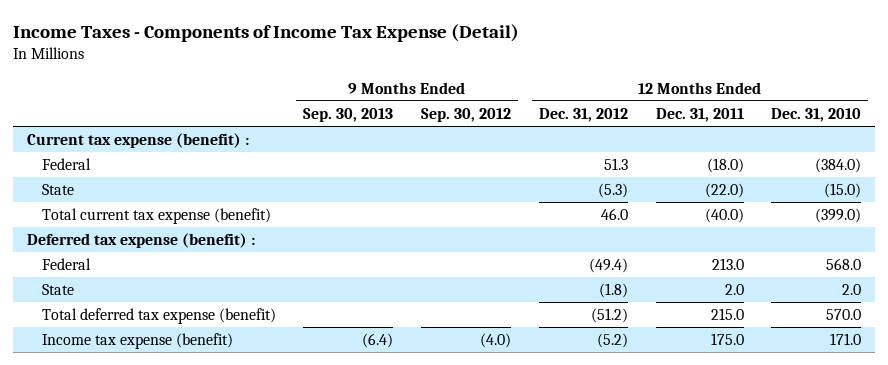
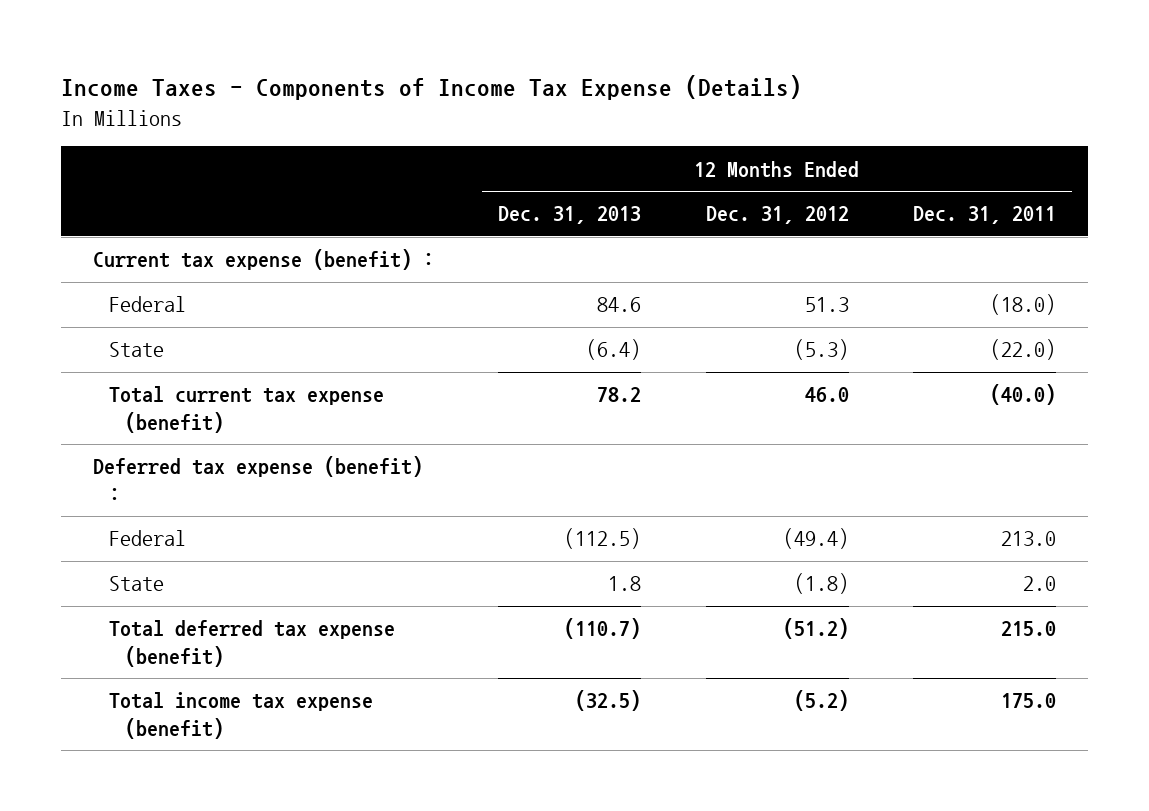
- Income Taxes - Components of Income Tax Expense (Detail)
+ Income Taxes - Components of Income Tax Expense (Details)
- | 9 Months Ended Sep. 30, 2013 | 9 Months Ended Sep. 30, 2012 | 12 Months Ended Dec. 31, 2012 | 12 Months Ended Dec. 31, 2011 | 12 Months Ended Dec. 31, 2010
+ | 12 Months Ended Dec. 31, 2013 | 12 Months Ended Dec. 31, 2012 | 12 Months Ended Dec. 31, 2011
- Income tax expense (benefit) | (6.4) | (4.0) | (5.2) | 175.0 | 171.0
+ Total income tax expense (benefit) | (32.5) | (5.2) | 175.0

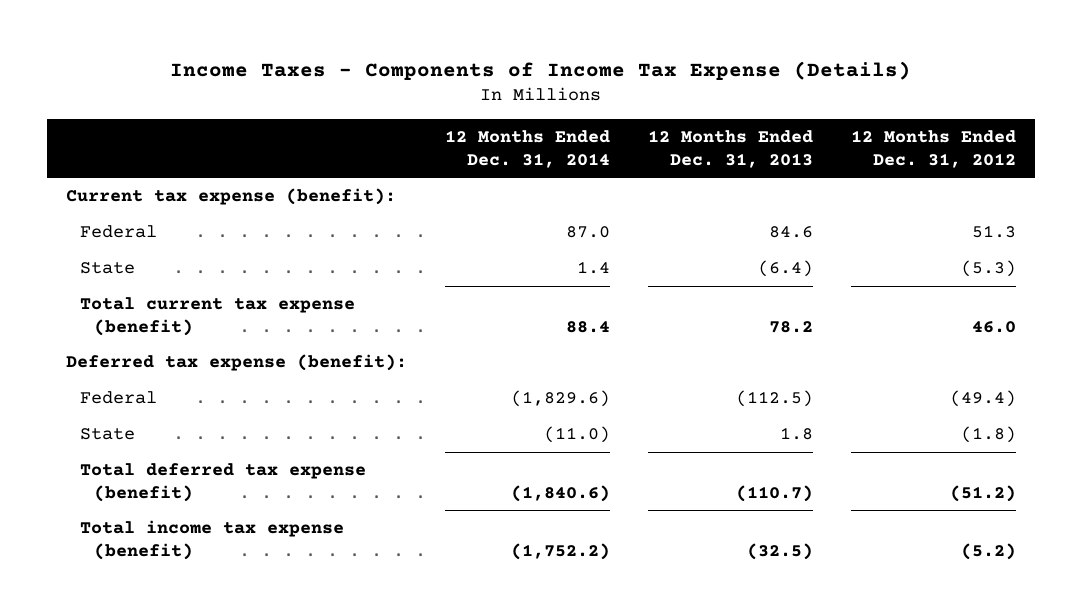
- | 12 Months Ended Dec. 31, 2013 | 12 Months Ended Dec. 31, 2012 | 12 Months Ended Dec. 31, 2011
+ | 12 Months Ended Dec. 31, 2014 | 12 Months Ended Dec. 31, 2013 | 12 Months Ended Dec. 31, 2012
- Current tax expense (benefit) :
+ Current tax expense (benefit):
- Deferred tax expense (benefit) :
+ Deferred tax expense (benefit):

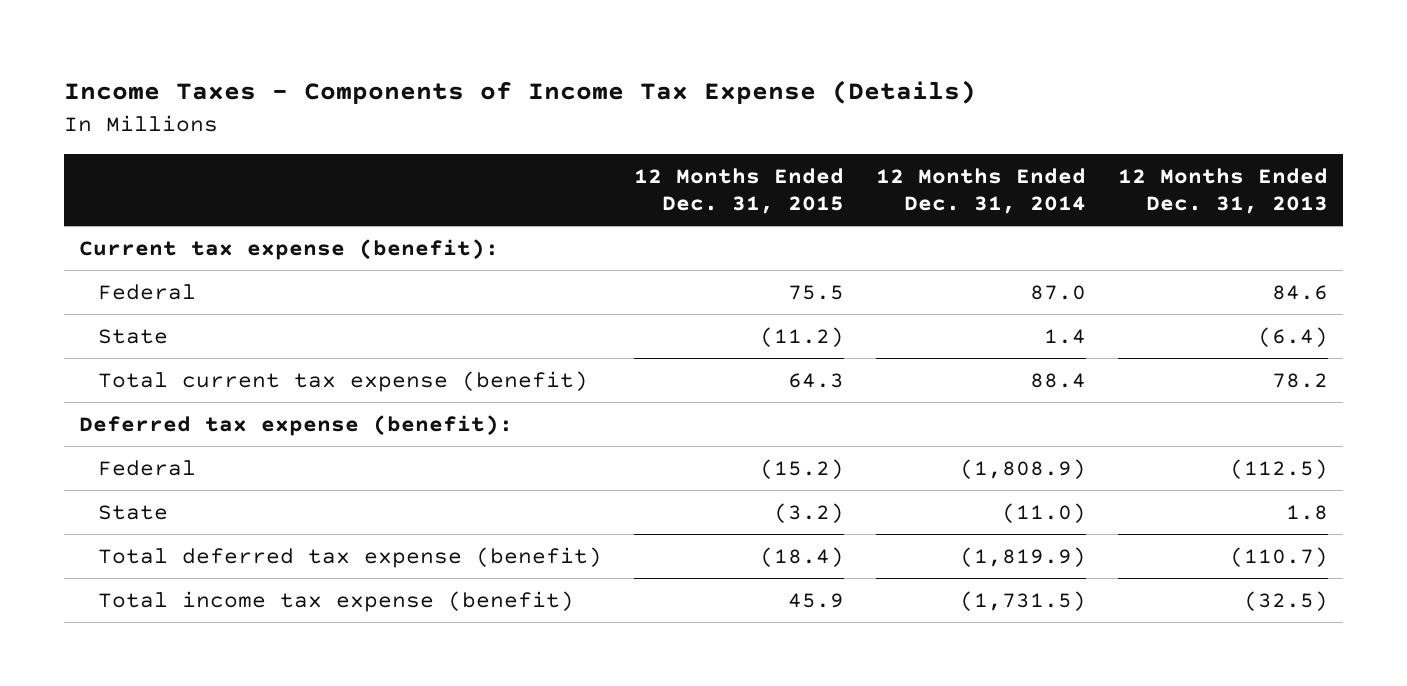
- | 12 Months Ended Dec. 31, 2014 | 12 Months Ended Dec. 31, 2013 | 12 Months Ended Dec. 31, 2012
+ | 12 Months Ended Dec. 31, 2015 | 12 Months Ended Dec. 31, 2014 | 12 Months Ended Dec. 31, 2013
- Federal | (1,829.6) | (112.5) | (49.4)
+ Federal | (15.2) | (1,808.9) | (112.5)
- Total deferred tax expense (benefit) | (1,840.6) | (110.7) | (51.2)
- Total income tax expense (benefit) | (1,752.2) | (32.5) | (5.2)
+ Total deferred tax expense (benefit) | (18.4) | (1,819.9) | (110.7)
+ Total income tax expense (benefit) | 45.9 | (1,731.5) | (32.5)

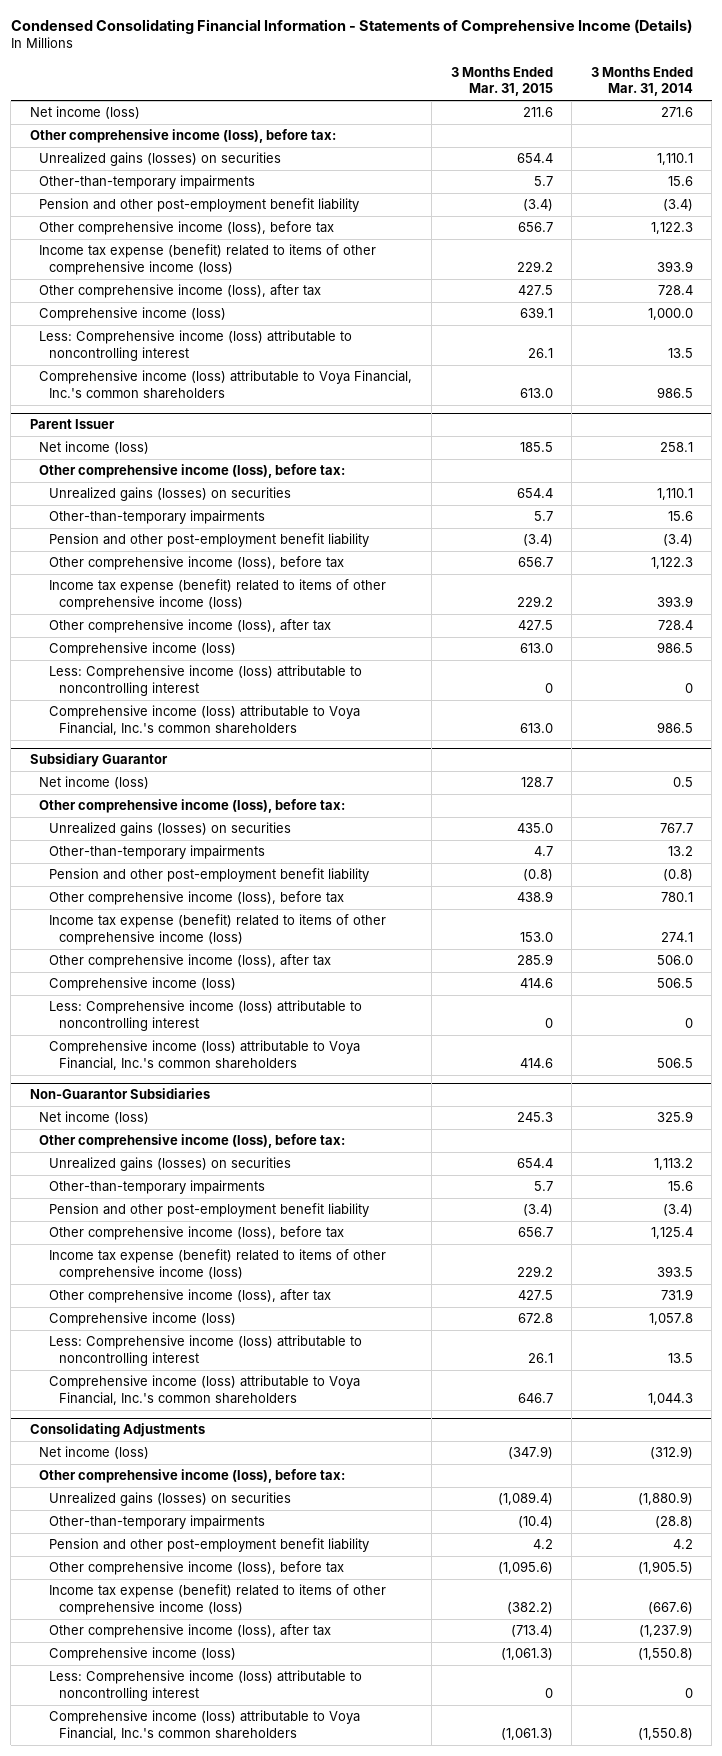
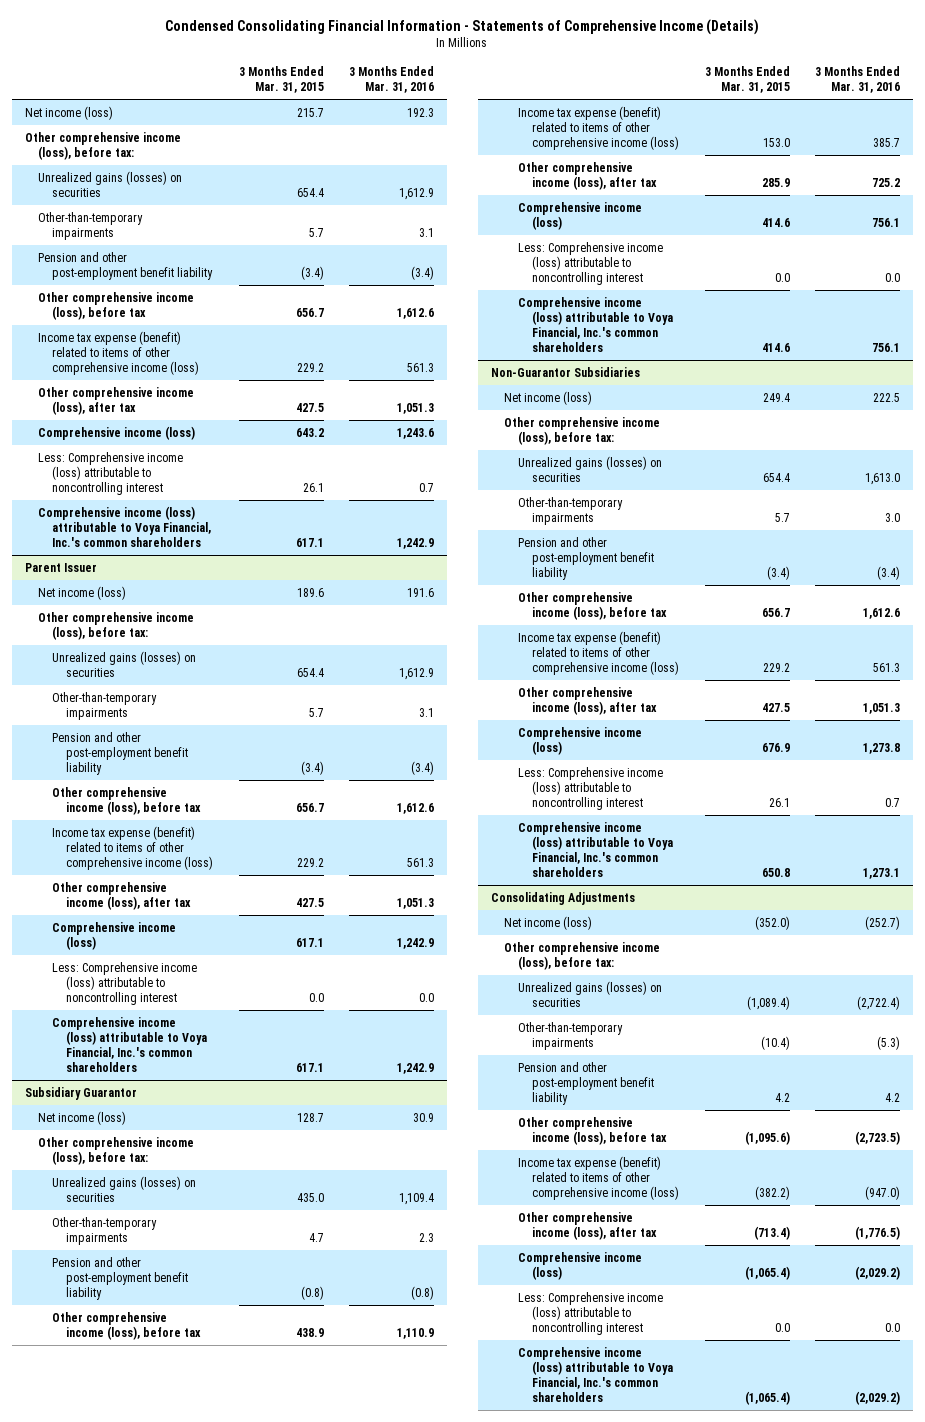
- | 3 Months Ended Mar. 31, 2015 | 3 Months Ended Mar. 31, 2014
+ | 3 Months Ended Mar. 31, 2015 | 3 Months Ended Mar. 31, 2016
- Net income (loss) | 211.6 | 271.6
+ Net income (loss) | 215.7 | 192.3
- Comprehensive income (loss) | 639.1 | 1,000.0
+ Comprehensive income (loss) | 643.2 | 1,243.6
- Comprehensive income (loss) attributable to Voya Financial, Inc.'s common shareholders | 613.0 | 986.5
+ Comprehensive income (loss) attributable to Voya Financial, Inc.'s common shareholders | 617.1 | 1,242.9
@ Parent Issuer
- Net income (loss) | 185.5 | 258.1
+ Net income (loss) | 189.6 | 191.6
- Comprehensive income (loss) | 613.0 | 986.5
- Less: Comprehensive income (loss) attributable to noncontrolling interest | 0 | 0
- Comprehensive income (loss) attributable to Voya Financial, Inc.'s common shareholders | 613.0 | 986.5
+ Comprehensive income (loss) | 617.1 | 1,242.9
+ Less: Comprehensive income (loss) attributable to noncontrolling interest | 0.0 | 0.0
+ Comprehensive income (loss) attributable to Voya Financial, Inc.'s common shareholders | 617.1 | 1,242.9
@ Subsidiary Guarantor
- Less: Comprehensive income (loss) attributable to noncontrolling interest | 0 | 0
+ Less: Comprehensive income (loss) attributable to noncontrolling interest | 0.0 | 0.0
@ Non-Guarantor Subsidiaries
- Net income (loss) | 245.3 | 325.9
+ Net income (loss) | 249.4 | 222.5
- Comprehensive income (loss) | 672.8 | 1,057.8
+ Comprehensive income (loss) | 676.9 | 1,273.8
- Comprehensive income (loss) attributable to Voya Financial, Inc.'s common shareholders | 646.7 | 1,044.3
+ Comprehensive income (loss) attributable to Voya Financial, Inc.'s common shareholders | 650.8 | 1,273.1
@ Consolidating Adjustments
- Net income (loss) | (347.9) | (312.9)
+ Net income (loss) | (352.0) | (252.7)
- Comprehensive income (loss) | (1,061.3) | (1,550.8)
- Less: Comprehensive income (loss) attributable to noncontrolling interest | 0 | 0
- Comprehensive income (loss) attributable to Voya Financial, Inc.'s common shareholders | (1,061.3) | (1,550.8)
+ Comprehensive income (loss) | (1,065.4) | (2,029.2)
+ Less: Comprehensive income (loss) attributable to noncontrolling interest | 0.0 | 0.0
+ Comprehensive income (loss) attributable to Voya Financial, Inc.'s common shareholders | (1,065.4) | (2,029.2)

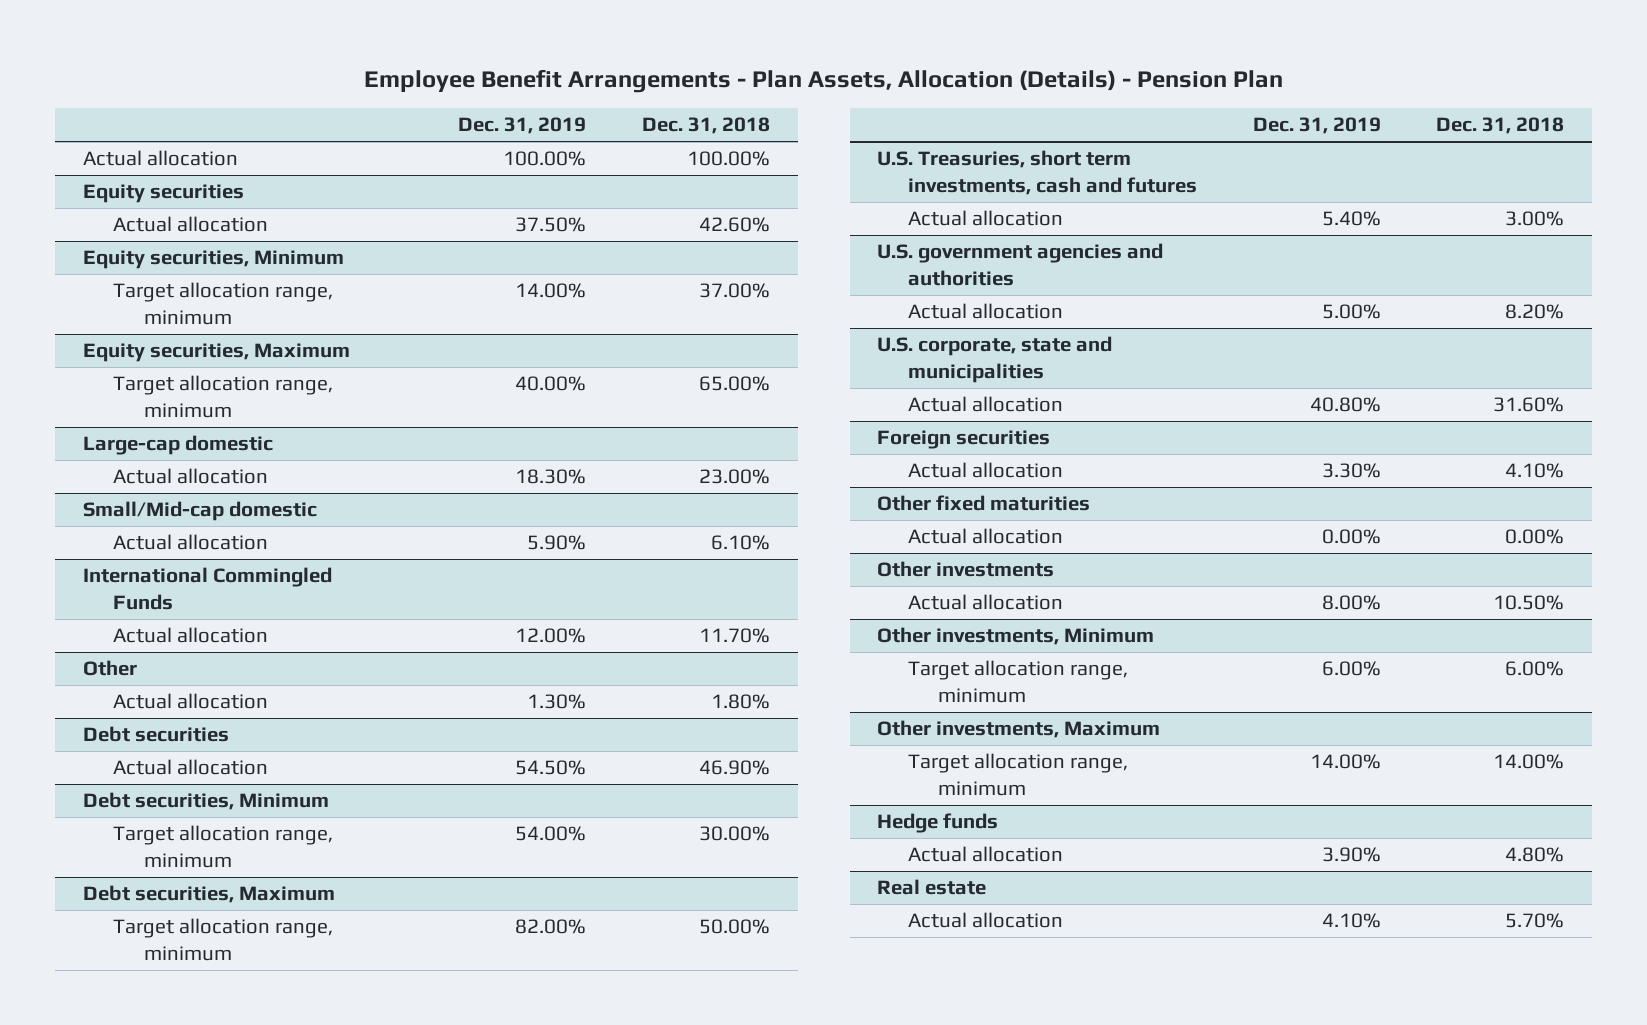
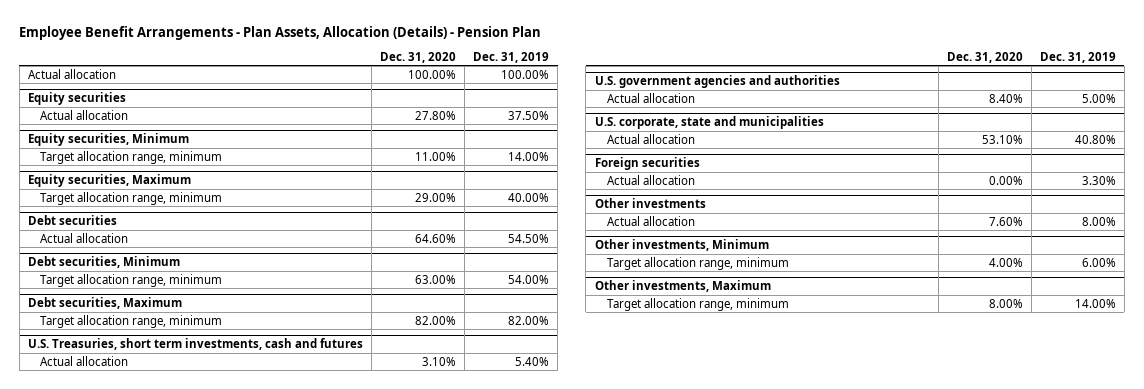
- | Dec. 31, 2019 | Dec. 31, 2018
+ | Dec. 31, 2020 | Dec. 31, 2019
- Large-cap domestic
- Actual allocation | 18.30% | 23.00%
- Small/Mid-cap domestic
- Actual allocation | 5.90% | 6.10%
- International Commingled Funds
- Actual allocation | 12.00% | 11.70%
- Other
- Actual allocation | 1.30% | 1.80%
- Other fixed maturities
- Actual allocation | 0.00% | 0.00%
- Hedge funds
- Actual allocation | 3.90% | 4.80%
- Real estate
- Actual allocation | 4.10% | 5.70%

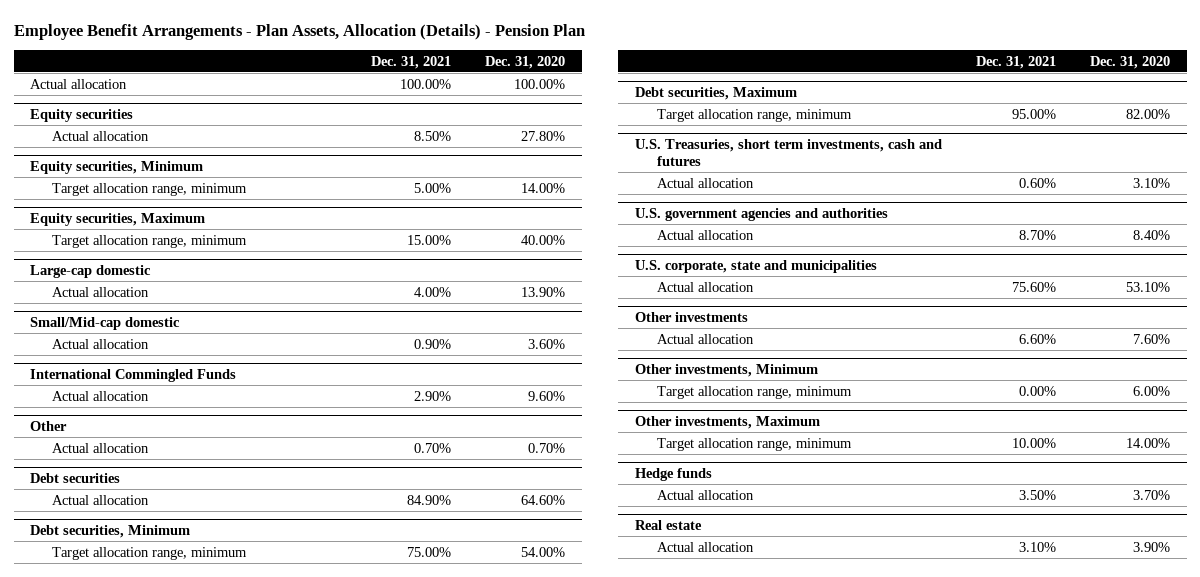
- | Dec. 31, 2020 | Dec. 31, 2019
+ | Dec. 31, 2021 | Dec. 31, 2020
@ Equity securities, Minimum
- Target allocation range, minimum | 11.00% | 14.00%
+ Target allocation range, minimum | 5.00% | 14.00%
@ Equity securities, Maximum
- Target allocation range, minimum | 29.00% | 40.00%
+ Target allocation range, minimum | 15.00% | 40.00%
+ Large-cap domestic
+ Actual allocation | 4.00% | 13.90%
+ Small/Mid-cap domestic
+ Actual allocation | 0.90% | 3.60%
+ International Commingled Funds
+ Actual allocation | 2.90% | 9.60%
+ Other
+ Actual allocation | 0.70% | 0.70%
@ Debt securities, Minimum
- Target allocation range, minimum | 63.00% | 54.00%
+ Target allocation range, minimum | 75.00% | 54.00%
- Foreign securities
- Actual allocation | 0.00% | 3.30%
@ Other investments, Minimum
- Target allocation range, minimum | 4.00% | 6.00%
+ Target allocation range, minimum | 0.00% | 6.00%
@ Other investments, Maximum
- Target allocation range, minimum | 8.00% | 14.00%
+ Target allocation range, minimum | 10.00% | 14.00%
+ Hedge funds
+ Actual allocation | 3.50% | 3.70%
+ Real estate
+ Actual allocation | 3.10% | 3.90%

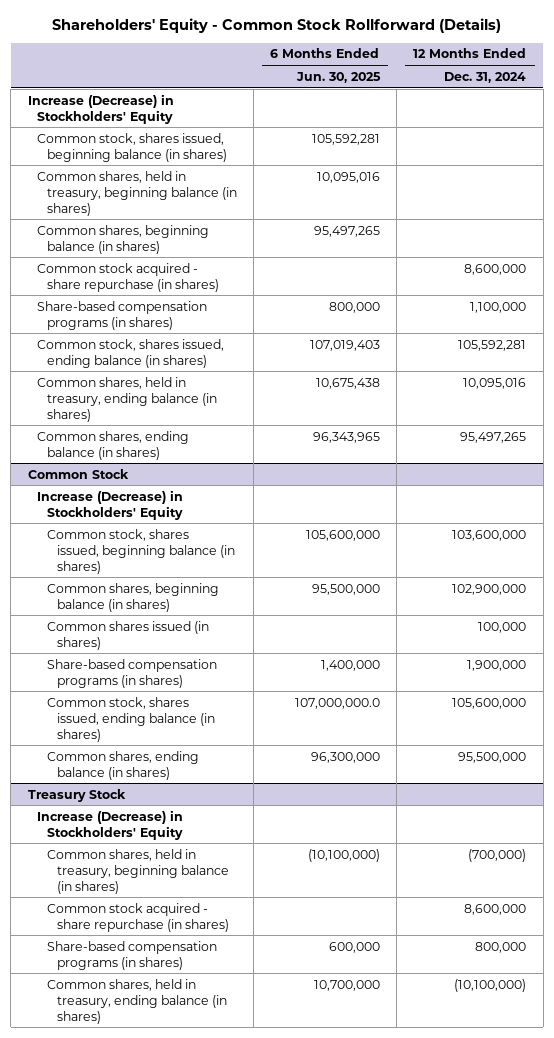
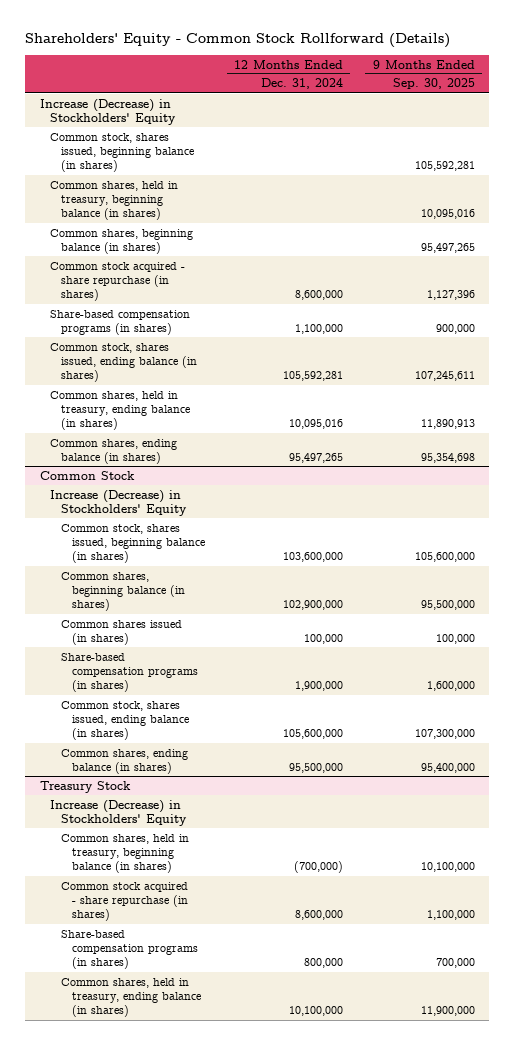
- | 6 Months Ended Jun. 30, 2025 | 12 Months Ended Dec. 31, 2024
+ | 12 Months Ended Dec. 31, 2024 | 9 Months Ended Sep. 30, 2025
@ Treasury Stock
- Common shares, held in treasury, ending balance (in shares) | 10,700,000 | (10,100,000)
+ Common shares, held in treasury, ending balance (in shares) | 10,100,000 | 11,900,000

